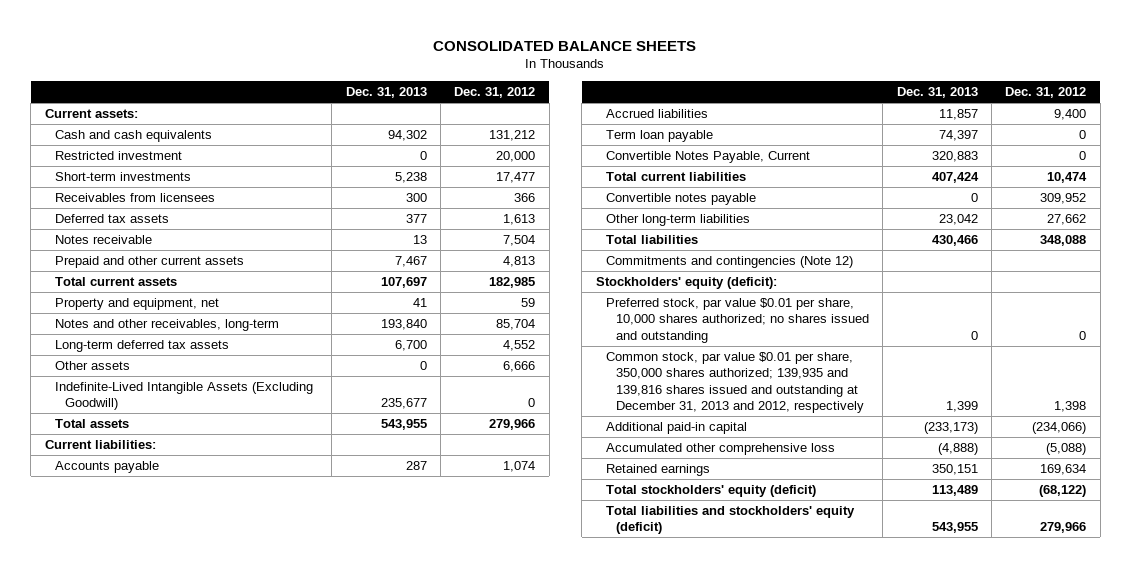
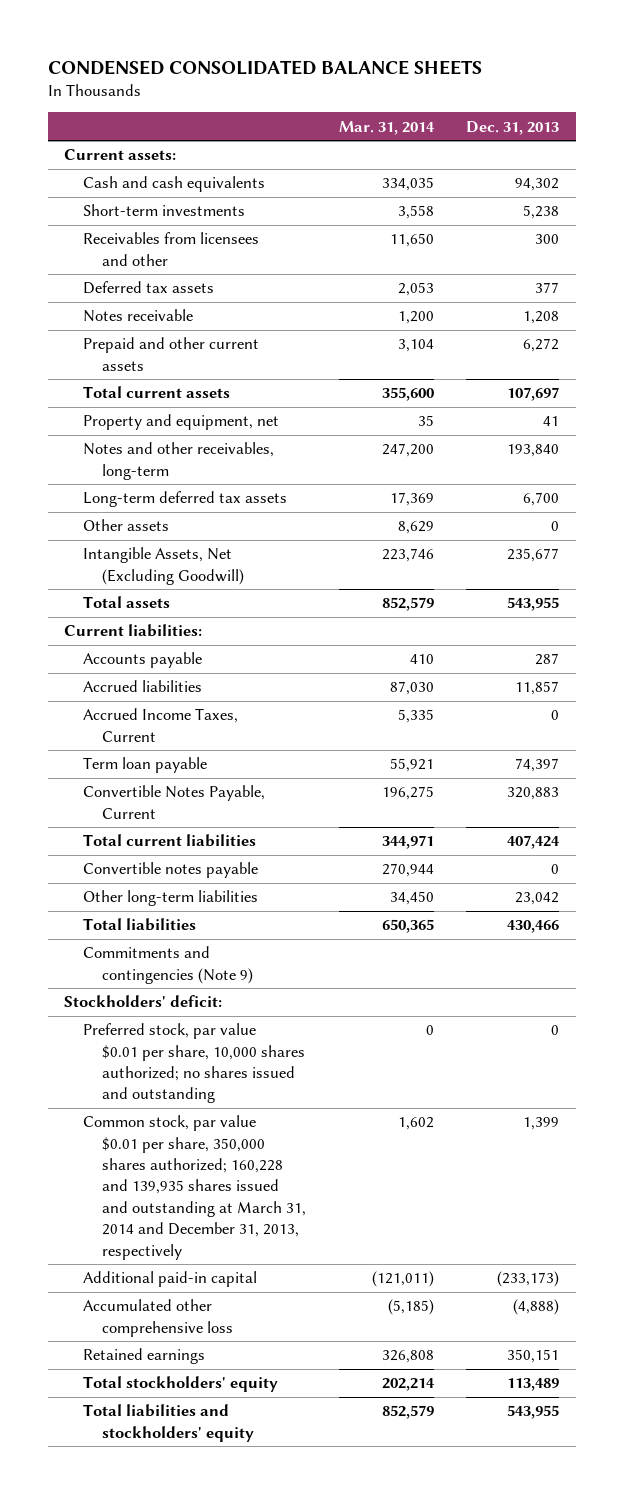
- CONSOLIDATED BALANCE SHEETS
+ CONDENSED CONSOLIDATED BALANCE SHEETS
- | Dec. 31, 2013 | Dec. 31, 2012
+ | Mar. 31, 2014 | Dec. 31, 2013
- Restricted investment | 0 | 20,000
- Receivables from licensees | 300 | 366
+ Receivables from licensees and other | 11,650 | 300
- Notes receivable | 13 | 7,504
- Prepaid and other current assets | 7,467 | 4,813
+ Notes receivable | 1,200 | 1,208
+ Prepaid and other current assets | 3,104 | 6,272
- Indefinite-Lived Intangible Assets (Excluding Goodwill) | 235,677 | 0
+ Intangible Assets, Net (Excluding Goodwill) | 223,746 | 235,677
+ Accrued Income Taxes, Current | 5,335 | 0
- Commitments and contingencies (Note 12)
- Stockholders' equity (deficit):
+ Commitments and contingencies (Note 9)
+ Stockholders' deficit:
- Common stock, par value $0.01 per share, 350,000 shares authorized; 139,935 and 139,816 shares issued and outstanding at December 31, 2013 and 2012, respectively | 1,399 | 1,398
+ Common stock, par value $0.01 per share, 350,000 shares authorized; 160,228 and 139,935 shares issued and outstanding at March 31, 2014 and December 31, 2013, respectively | 1,602 | 1,399
- Total stockholders' equity (deficit) | 113,489 | (68,122)
- Total liabilities and stockholders' equity (deficit) | 543,955 | 279,966
+ Total stockholders' equity | 202,214 | 113,489
+ Total liabilities and stockholders' equity | 852,579 | 543,955

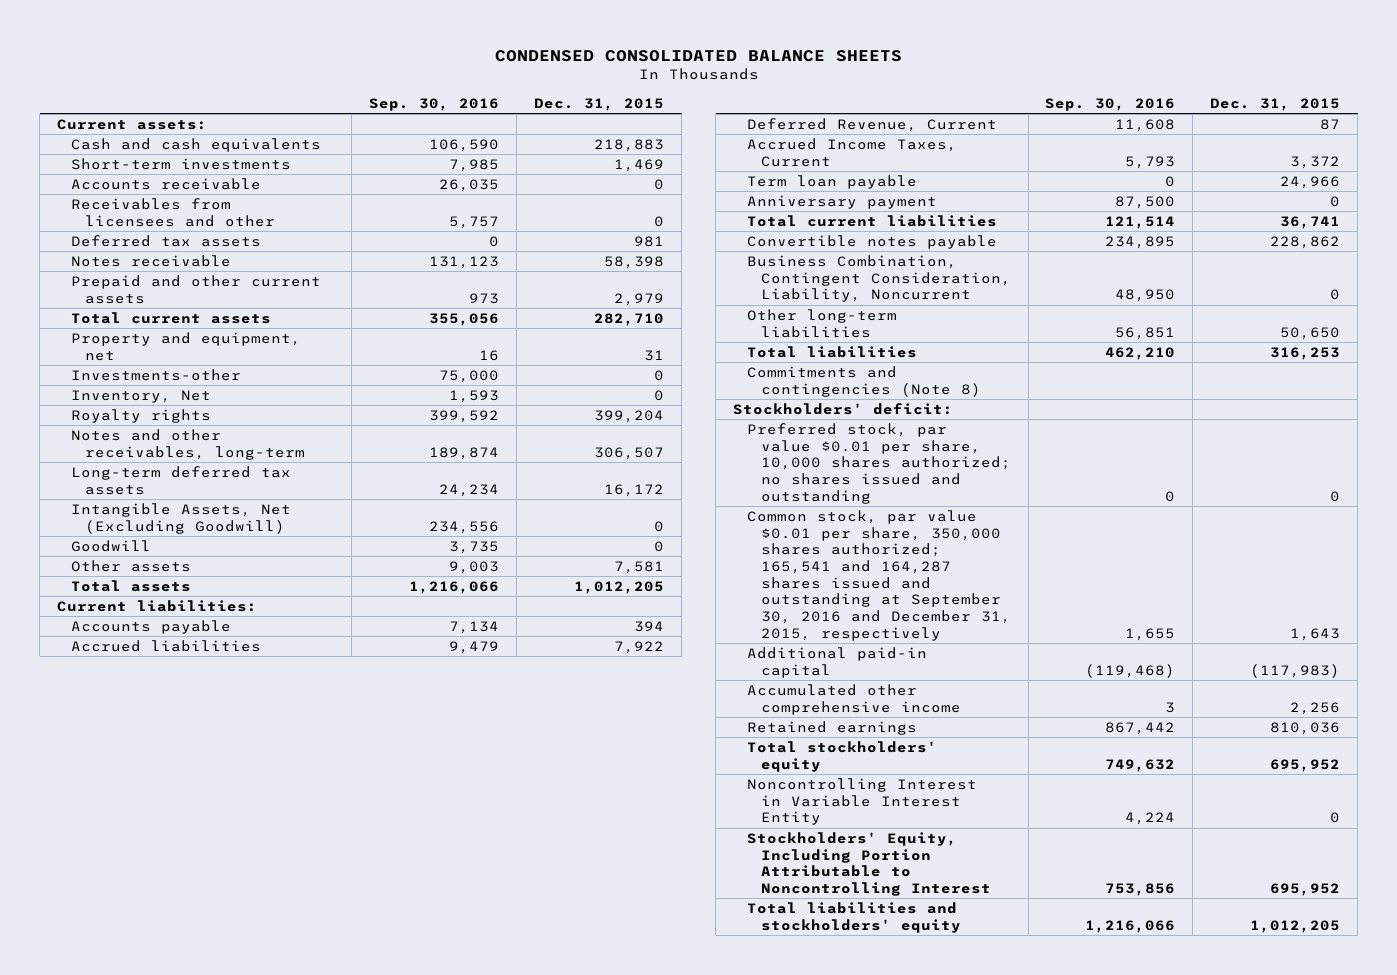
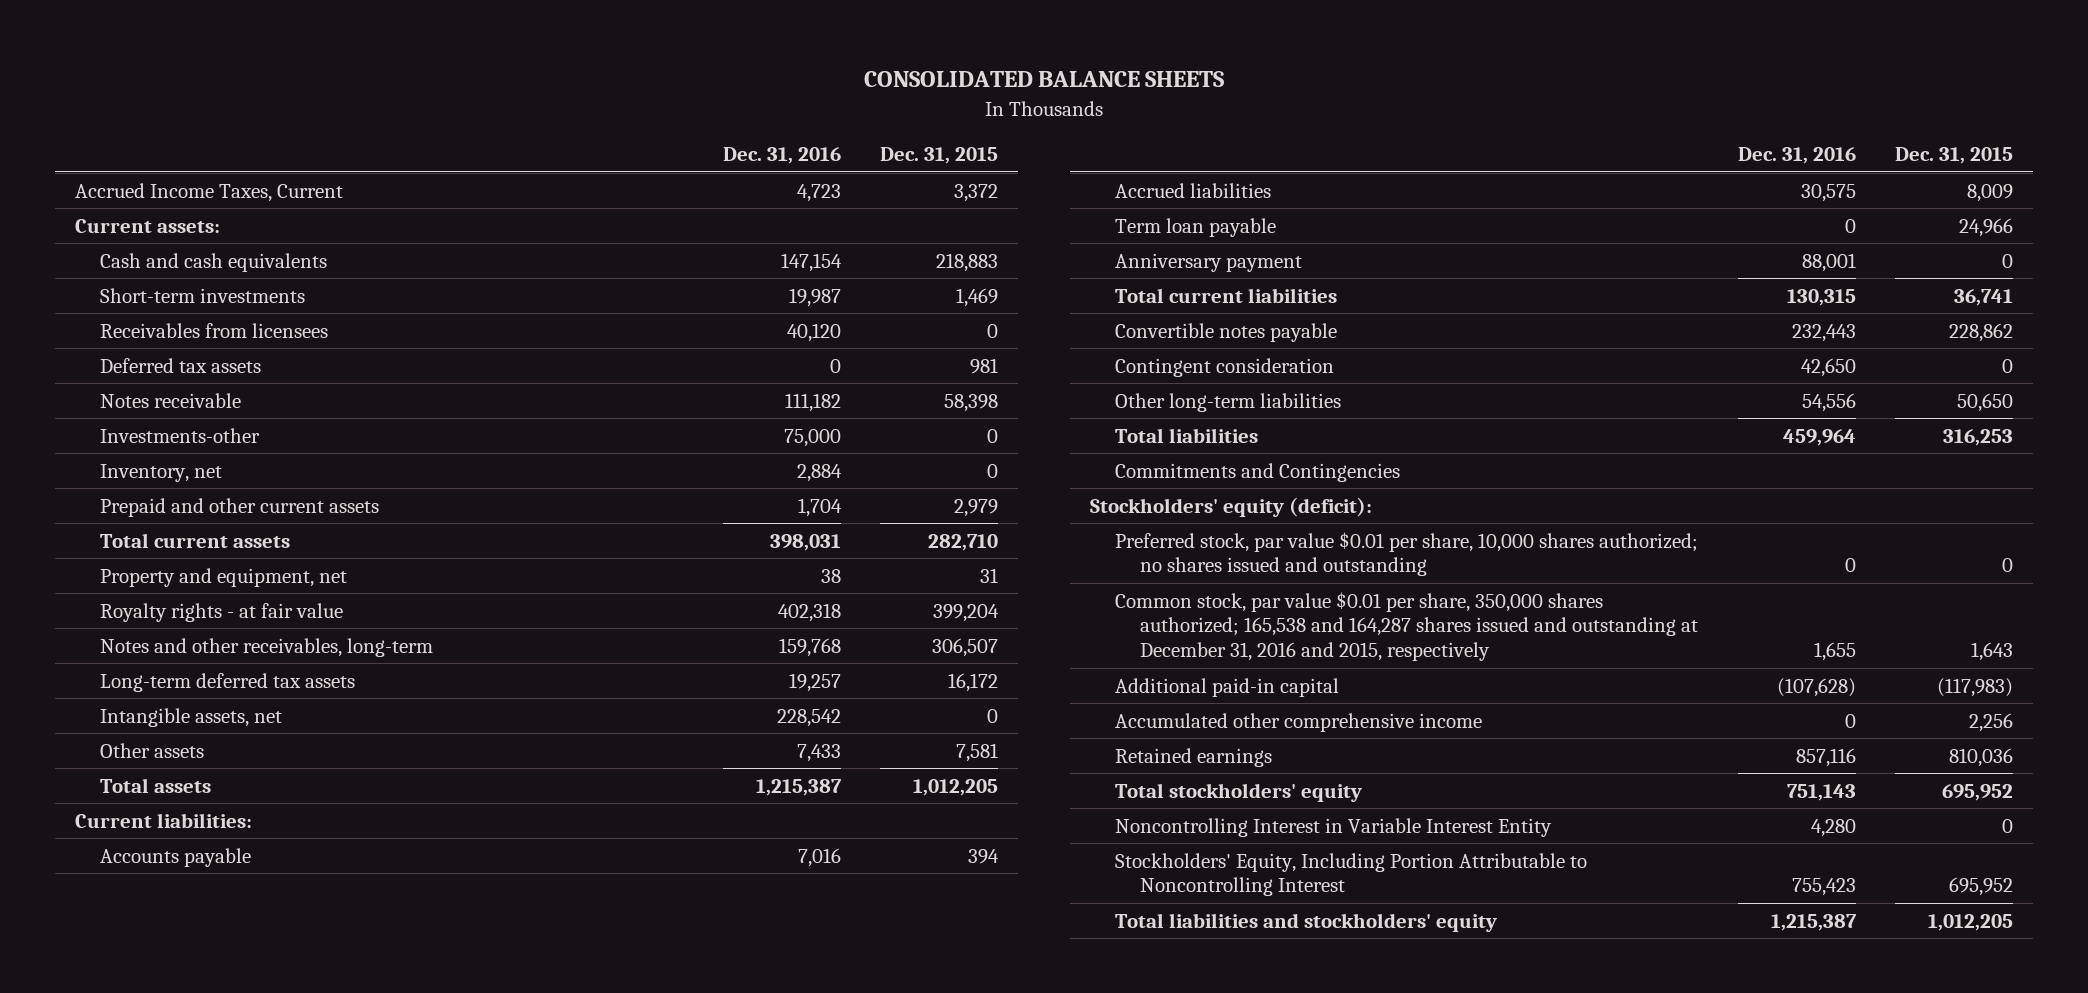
- CONDENSED CONSOLIDATED BALANCE SHEETS
+ CONSOLIDATED BALANCE SHEETS
- | Sep. 30, 2016 | Dec. 31, 2015
+ | Dec. 31, 2016 | Dec. 31, 2015
moved up: Accrued Income Taxes, Current | 4,723 | 3,372
- Accounts receivable | 26,035 | 0
- Receivables from licensees and other | 5,757 | 0
+ Receivables from licensees | 40,120 | 0
moved up: Investments-other | 75,000 | 0
+ Inventory, net | 2,884 | 0
- Inventory, Net | 1,593 | 0
- Royalty rights | 399,592 | 399,204
+ Royalty rights - at fair value | 402,318 | 399,204
- Intangible Assets, Net (Excluding Goodwill) | 234,556 | 0
- Goodwill | 3,735 | 0
+ Intangible assets, net | 228,542 | 0
- Accrued liabilities | 9,479 | 7,922
- Deferred Revenue, Current | 11,608 | 87
+ Accrued liabilities | 30,575 | 8,009
- Business Combination, Contingent Consideration, Liability, Noncurrent | 48,950 | 0
+ Contingent consideration | 42,650 | 0
- Commitments and contingencies (Note 8)
- Stockholders' deficit:
+ Commitments and Contingencies
+ Stockholders' equity (deficit):
- Common stock, par value $0.01 per share, 350,000 shares authorized; 165,541 and 164,287 shares issued and outstanding at September 30, 2016 and December 31, 2015, respectively | 1,655 | 1,643
+ Common stock, par value $0.01 per share, 350,000 shares authorized; 165,538 and 164,287 shares issued and outstanding at December 31, 2016 and 2015, respectively | 1,655 | 1,643

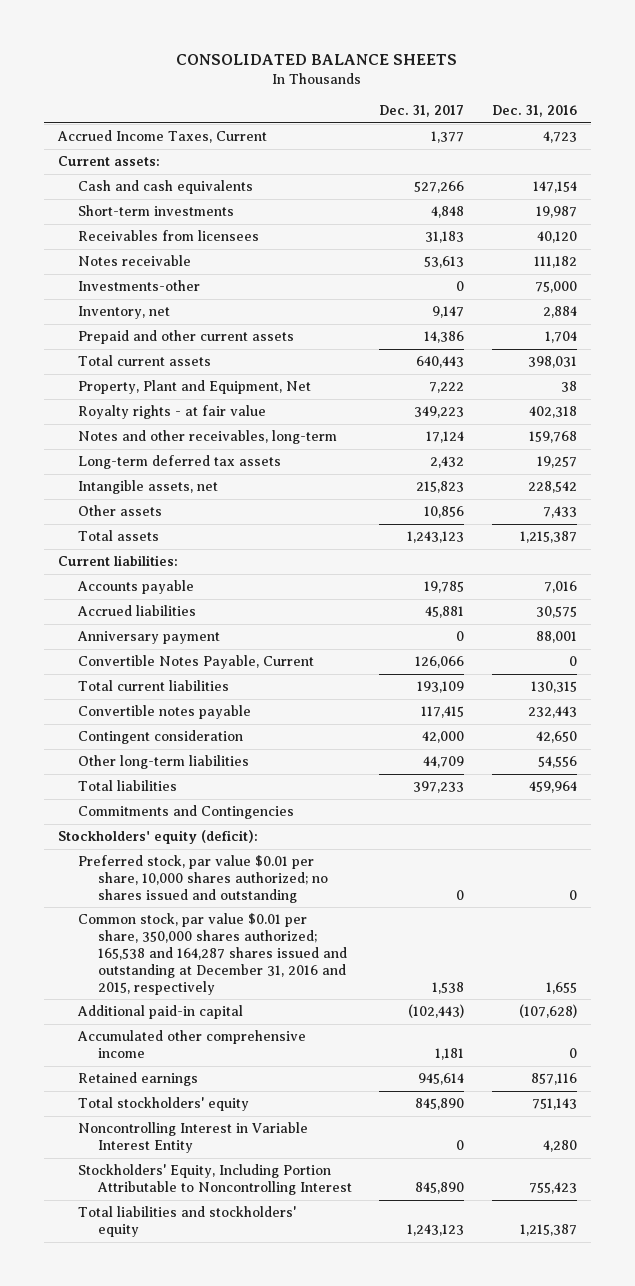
- | Dec. 31, 2016 | Dec. 31, 2015
+ | Dec. 31, 2017 | Dec. 31, 2016
- Deferred tax assets | 0 | 981
- Property and equipment, net | 38 | 31
+ Property, Plant and Equipment, Net | 7,222 | 38
- Term loan payable | 0 | 24,966
+ Convertible Notes Payable, Current | 126,066 | 0

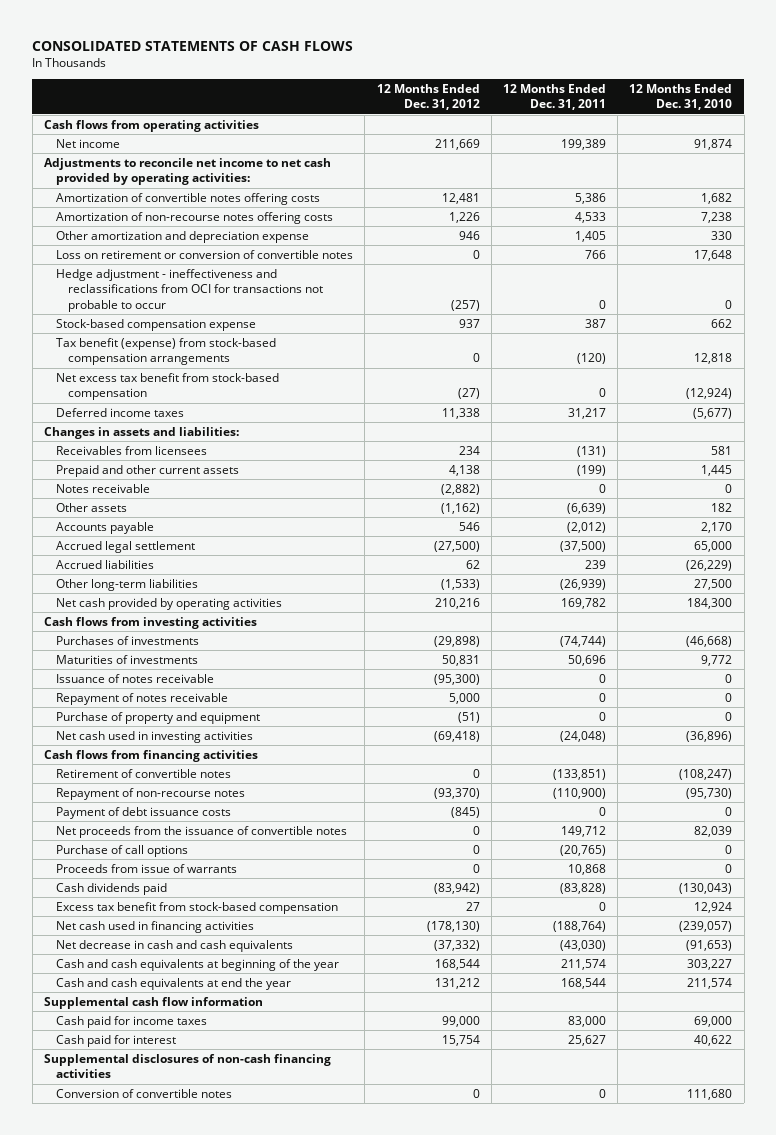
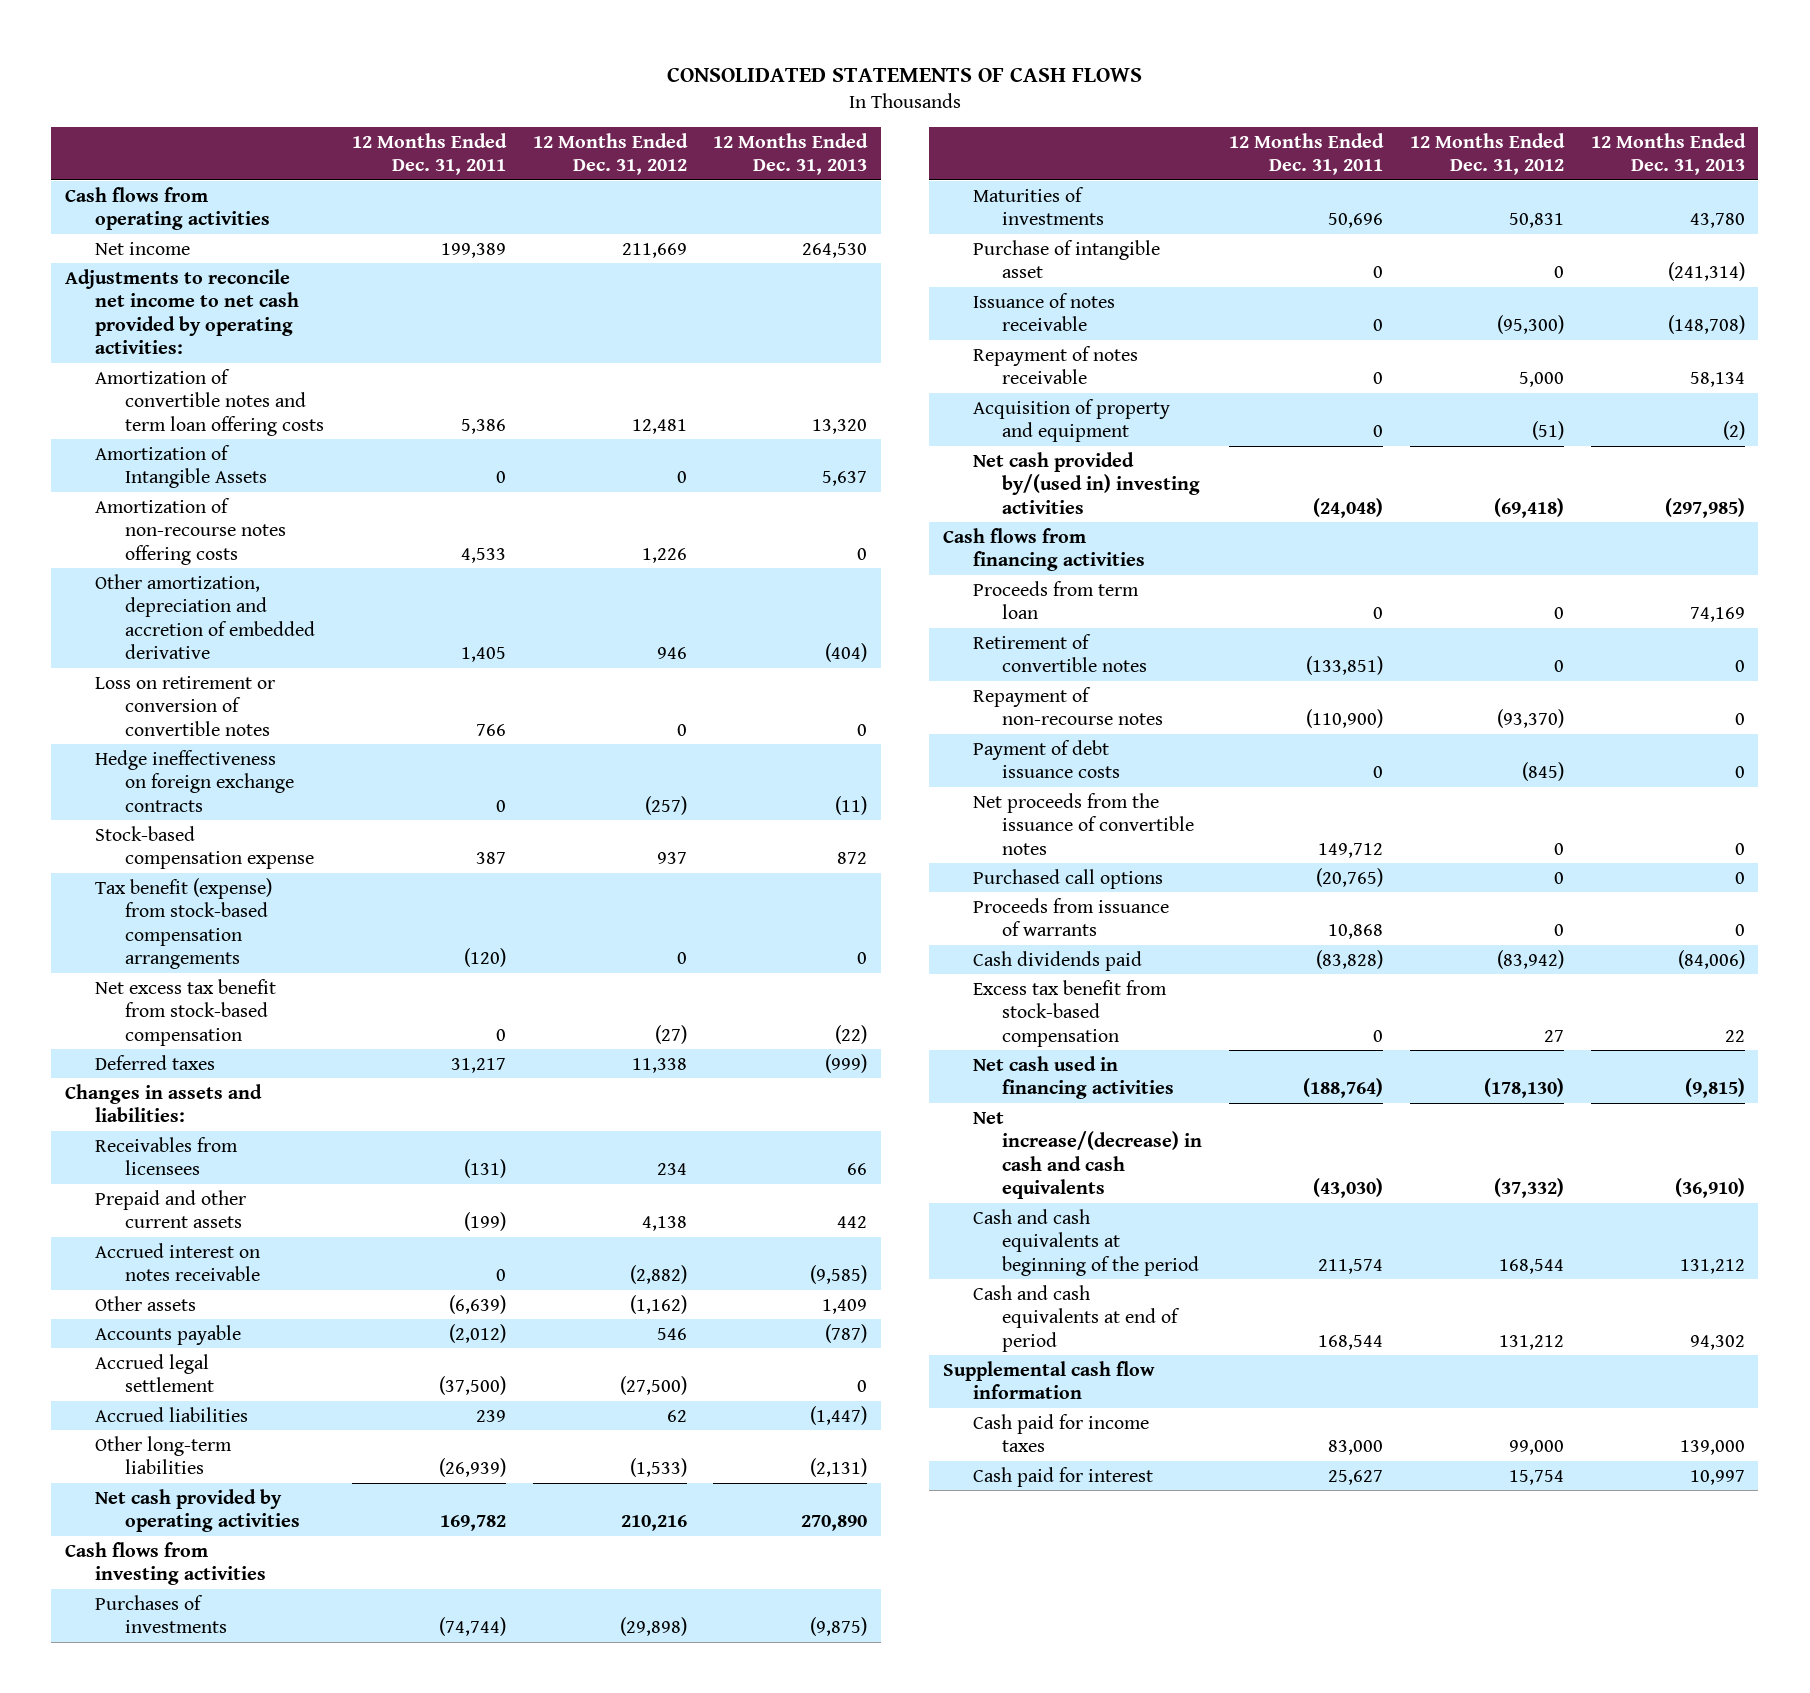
- | 12 Months Ended Dec. 31, 2012 | 12 Months Ended Dec. 31, 2011 | 12 Months Ended Dec. 31, 2010
+ | 12 Months Ended Dec. 31, 2011 | 12 Months Ended Dec. 31, 2012 | 12 Months Ended Dec. 31, 2013
- Amortization of convertible notes offering costs | 12,481 | 5,386 | 1,682
+ Amortization of convertible notes and term loan offering costs | 5,386 | 12,481 | 13,320
+ Amortization of Intangible Assets | 0 | 0 | 5,637
- Other amortization and depreciation expense | 946 | 1,405 | 330
+ Other amortization, depreciation and accretion of embedded derivative | 1,405 | 946 | (404)
- Hedge adjustment - ineffectiveness and reclassifications from OCI for transactions not probable to occur | (257) | 0 | 0
+ Hedge ineffectiveness on foreign exchange contracts | 0 | (257) | (11)
- Deferred income taxes | 11,338 | 31,217 | (5,677)
+ Deferred taxes | 31,217 | 11,338 | (999)
- Notes receivable | (2,882) | 0 | 0
+ Accrued interest on notes receivable | 0 | (2,882) | (9,585)
+ Purchase of intangible asset | 0 | 0 | (241,314)
- Purchase of property and equipment | (51) | 0 | 0
- Net cash used in investing activities | (69,418) | (24,048) | (36,896)
+ Acquisition of property and equipment | 0 | (51) | (2)
+ Net cash provided by/(used in) investing activities | (24,048) | (69,418) | (297,985)
+ Proceeds from term loan | 0 | 0 | 74,169
- Purchase of call options | 0 | (20,765) | 0
- Proceeds from issue of warrants | 0 | 10,868 | 0
+ Purchased call options | (20,765) | 0 | 0
+ Proceeds from issuance of warrants | 10,868 | 0 | 0
- Net decrease in cash and cash equivalents | (37,332) | (43,030) | (91,653)
- Cash and cash equivalents at beginning of the year | 168,544 | 211,574 | 303,227
- Cash and cash equivalents at end the year | 131,212 | 168,544 | 211,574
+ Net increase/(decrease) in cash and cash equivalents | (43,030) | (37,332) | (36,910)
+ Cash and cash equivalents at beginning of the period | 211,574 | 168,544 | 131,212
+ Cash and cash equivalents at end of period | 168,544 | 131,212 | 94,302
- Supplemental disclosures of non-cash financing activities
- Conversion of convertible notes | 0 | 0 | 111,680

